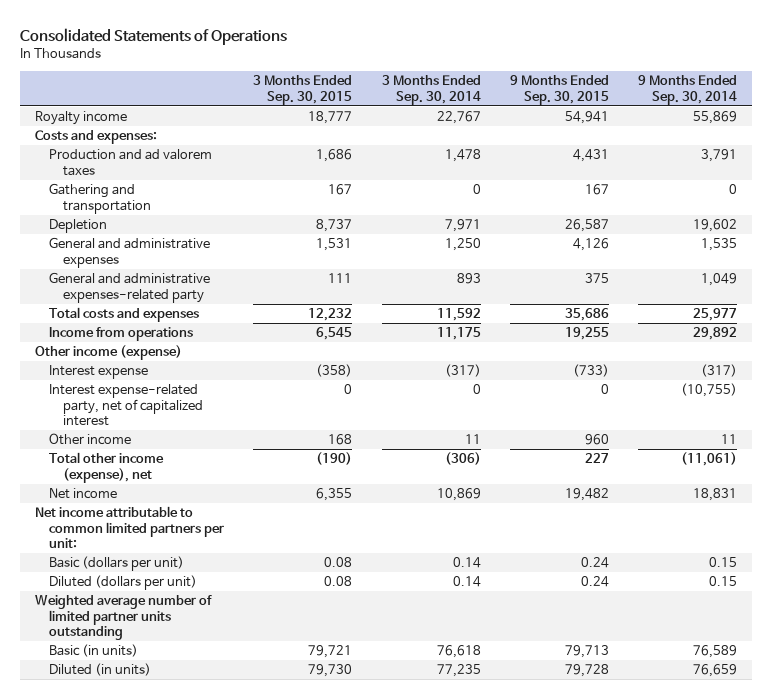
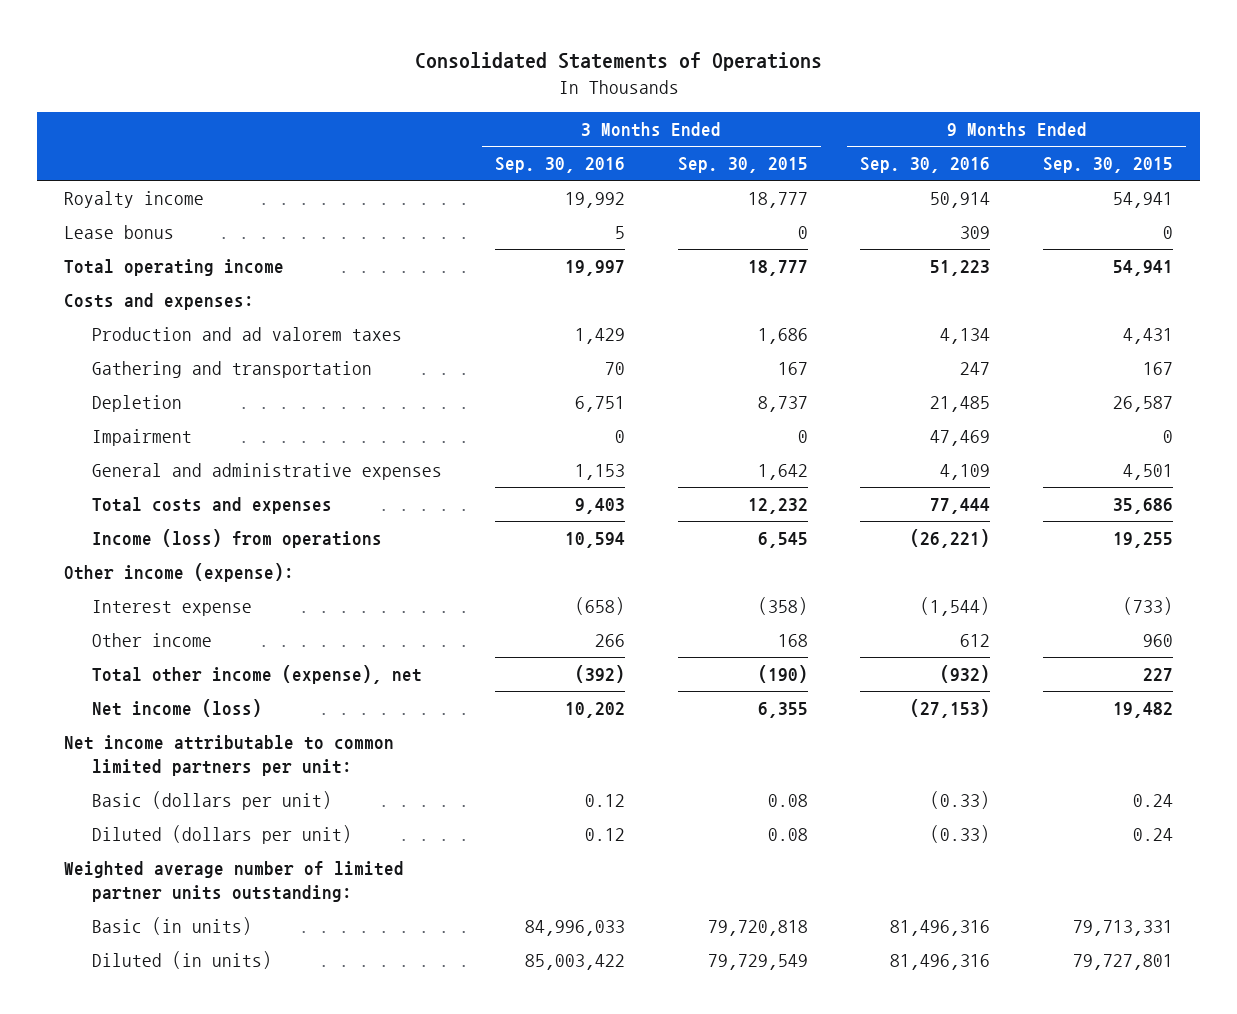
- | 3 Months Ended Sep. 30, 2015 | 3 Months Ended Sep. 30, 2014 | 9 Months Ended Sep. 30, 2015 | 9 Months Ended Sep. 30, 2014
+ | 3 Months Ended Sep. 30, 2016 | 3 Months Ended Sep. 30, 2015 | 9 Months Ended Sep. 30, 2016 | 9 Months Ended Sep. 30, 2015
+ Lease bonus | 5 | 0 | 309 | 0
+ Total operating income | 19,997 | 18,777 | 51,223 | 54,941
- General and administrative expenses | 1,531 | 1,250 | 4,126 | 1,535
- General and administrative expenses-related party | 111 | 893 | 375 | 1,049
+ Impairment | 0 | 0 | 47,469 | 0
+ General and administrative expenses | 1,153 | 1,642 | 4,109 | 4,501
- Income from operations | 6,545 | 11,175 | 19,255 | 29,892
- Other income (expense)
+ Income (loss) from operations | 10,594 | 6,545 | (26,221) | 19,255
+ Other income (expense):
- Interest expense-related party, net of capitalized interest | 0 | 0 | 0 | (10,755)
- Net income | 6,355 | 10,869 | 19,482 | 18,831
+ Net income (loss) | 10,202 | 6,355 | (27,153) | 19,482
- Weighted average number of limited partner units outstanding
- Basic (in units) | 79,721 | 76,618 | 79,713 | 76,589
- Diluted (in units) | 79,730 | 77,235 | 79,728 | 76,659
+ Weighted average number of limited partner units outstanding:
+ Basic (in units) | 84,996,033 | 79,720,818 | 81,496,316 | 79,713,331
+ Diluted (in units) | 85,003,422 | 79,729,549 | 81,496,316 | 79,727,801

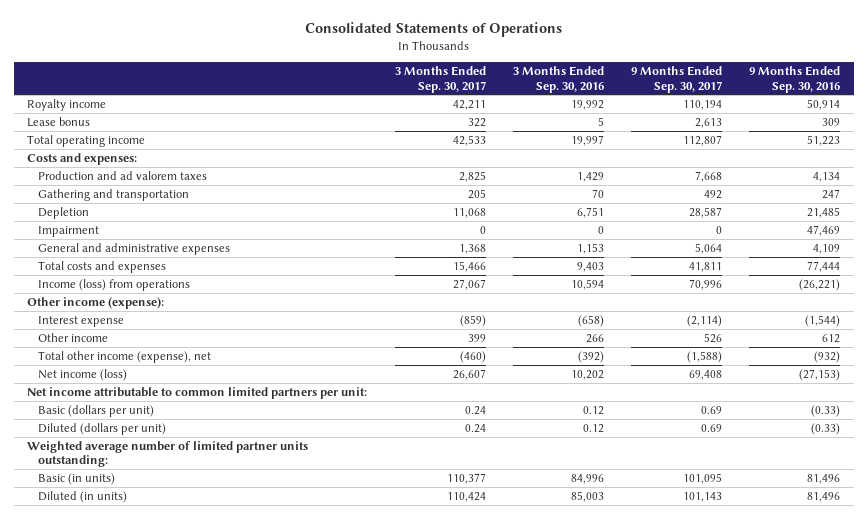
- | 3 Months Ended Sep. 30, 2016 | 3 Months Ended Sep. 30, 2015 | 9 Months Ended Sep. 30, 2016 | 9 Months Ended Sep. 30, 2015
+ | 3 Months Ended Sep. 30, 2017 | 3 Months Ended Sep. 30, 2016 | 9 Months Ended Sep. 30, 2017 | 9 Months Ended Sep. 30, 2016
- Basic (in units) | 84,996,033 | 79,720,818 | 81,496,316 | 79,713,331
- Diluted (in units) | 85,003,422 | 79,729,549 | 81,496,316 | 79,727,801
+ Basic (in units) | 110,377 | 84,996 | 101,095 | 81,496
+ Diluted (in units) | 110,424 | 85,003 | 101,143 | 81,496

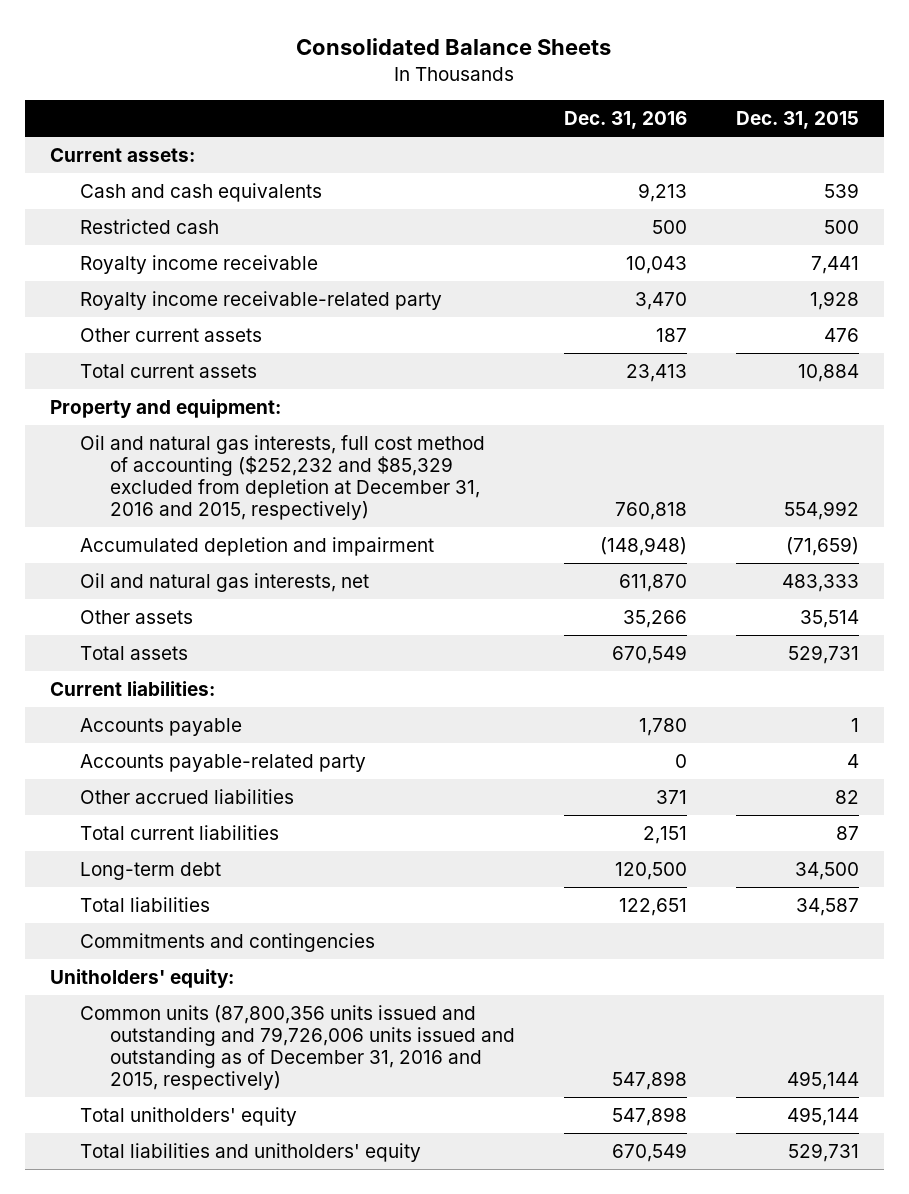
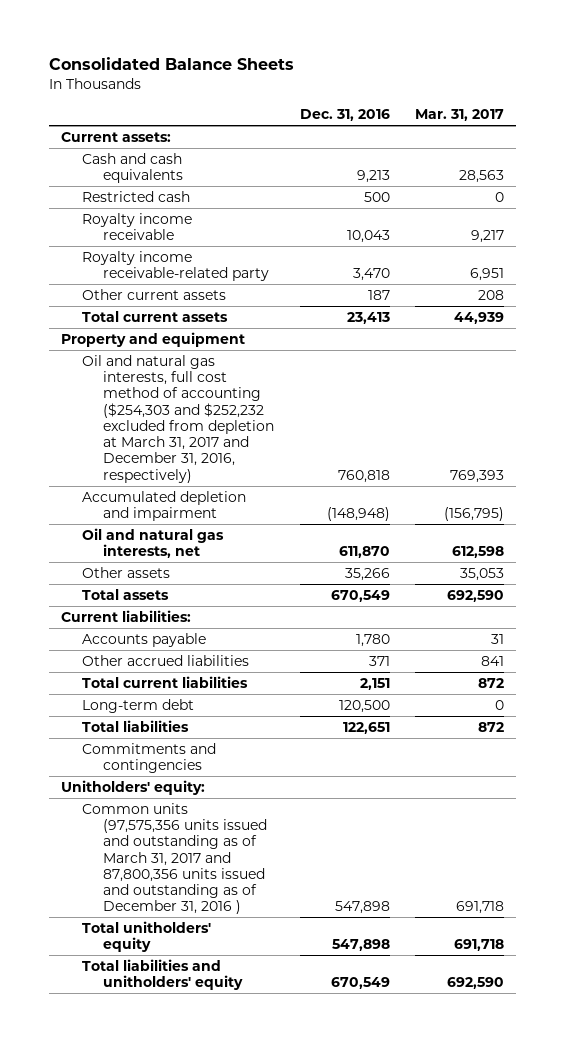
- | Dec. 31, 2016 | Dec. 31, 2015
+ | Dec. 31, 2016 | Mar. 31, 2017
- Property and equipment:
- Oil and natural gas interests, full cost method of accounting ($252,232 and $85,329 excluded from depletion at December 31, 2016 and 2015, respectively) | 760,818 | 554,992
+ Property and equipment
+ Oil and natural gas interests, full cost method of accounting ($254,303 and $252,232 excluded from depletion at March 31, 2017 and December 31, 2016, respectively) | 760,818 | 769,393
- Accounts payable-related party | 0 | 4
- Common units (87,800,356 units issued and outstanding and 79,726,006 units issued and outstanding as of December 31, 2016 and 2015, respectively) | 547,898 | 495,144
+ Common units (97,575,356 units issued and outstanding as of March 31, 2017 and 87,800,356 units issued and outstanding as of December 31, 2016 ) | 547,898 | 691,718

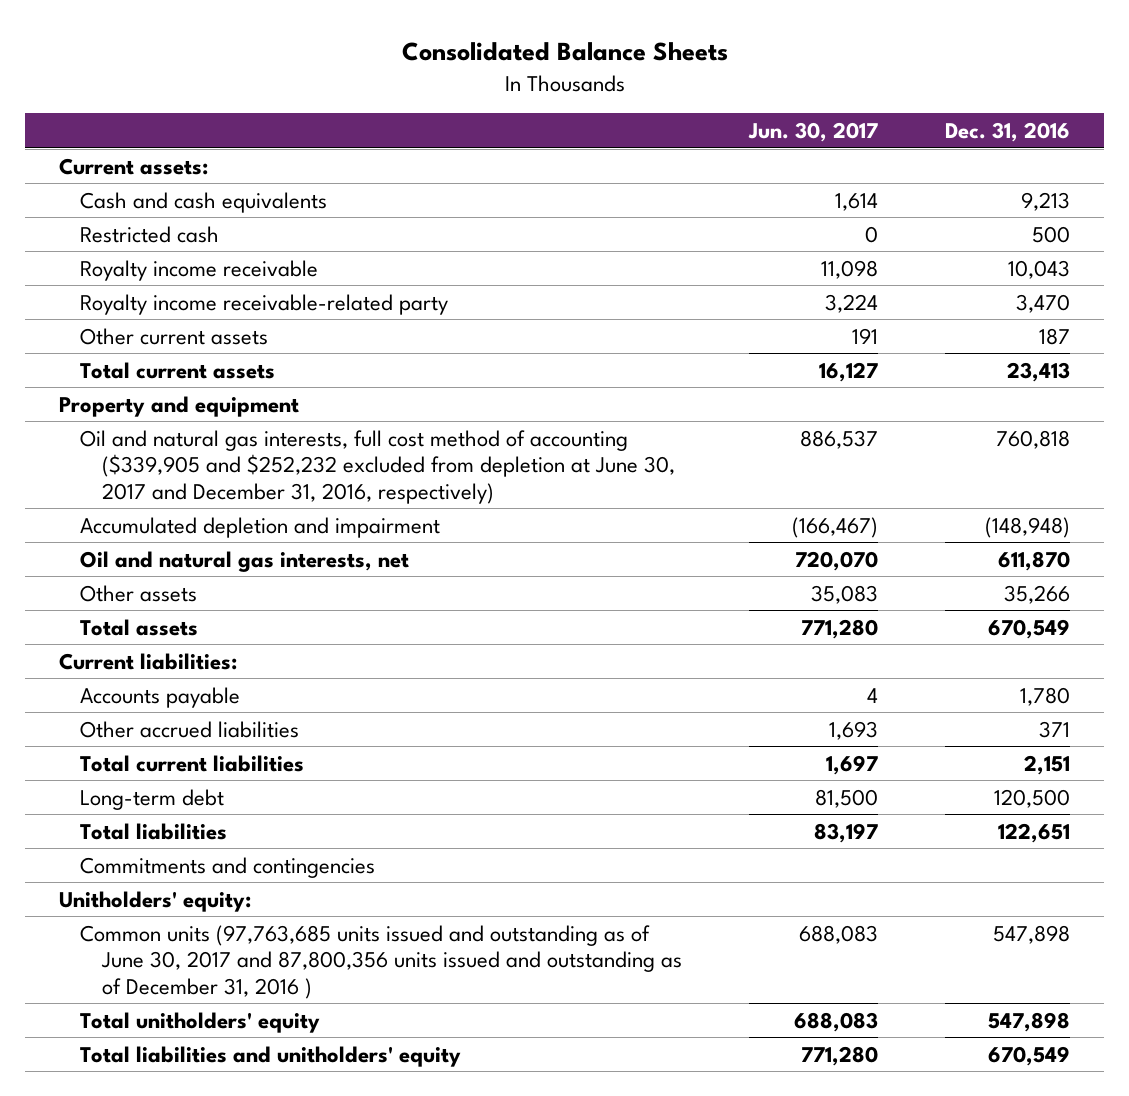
- | Dec. 31, 2016 | Mar. 31, 2017
+ | Jun. 30, 2017 | Dec. 31, 2016
- Oil and natural gas interests, full cost method of accounting ($254,303 and $252,232 excluded from depletion at March 31, 2017 and December 31, 2016, respectively) | 760,818 | 769,393
+ Oil and natural gas interests, full cost method of accounting ($339,905 and $252,232 excluded from depletion at June 30, 2017 and December 31, 2016, respectively) | 886,537 | 760,818
- Common units (97,575,356 units issued and outstanding as of March 31, 2017 and 87,800,356 units issued and outstanding as of December 31, 2016 ) | 547,898 | 691,718
+ Common units (97,763,685 units issued and outstanding as of June 30, 2017 and 87,800,356 units issued and outstanding as of December 31, 2016 ) | 688,083 | 547,898

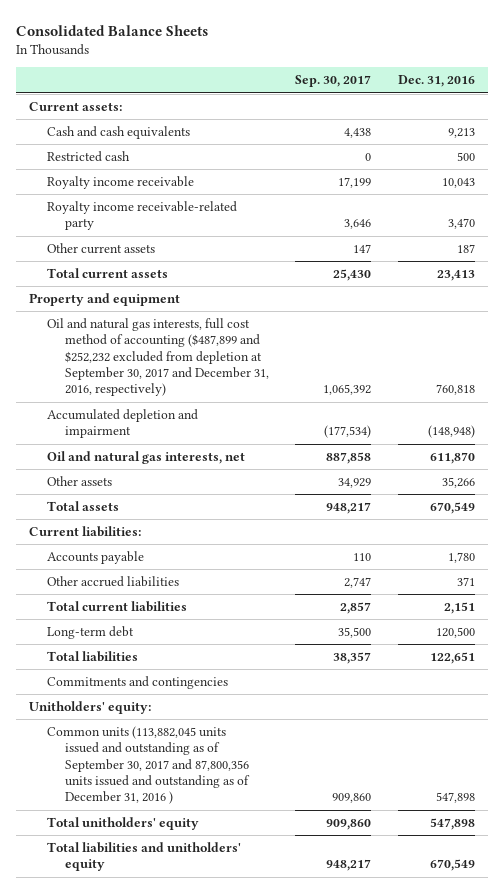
- | Jun. 30, 2017 | Dec. 31, 2016
+ | Sep. 30, 2017 | Dec. 31, 2016
- Oil and natural gas interests, full cost method of accounting ($339,905 and $252,232 excluded from depletion at June 30, 2017 and December 31, 2016, respectively) | 886,537 | 760,818
+ Oil and natural gas interests, full cost method of accounting ($487,899 and $252,232 excluded from depletion at September 30, 2017 and December 31, 2016, respectively) | 1,065,392 | 760,818
- Common units (97,763,685 units issued and outstanding as of June 30, 2017 and 87,800,356 units issued and outstanding as of December 31, 2016 ) | 688,083 | 547,898
+ Common units (113,882,045 units issued and outstanding as of September 30, 2017 and 87,800,356 units issued and outstanding as of December 31, 2016 ) | 909,860 | 547,898

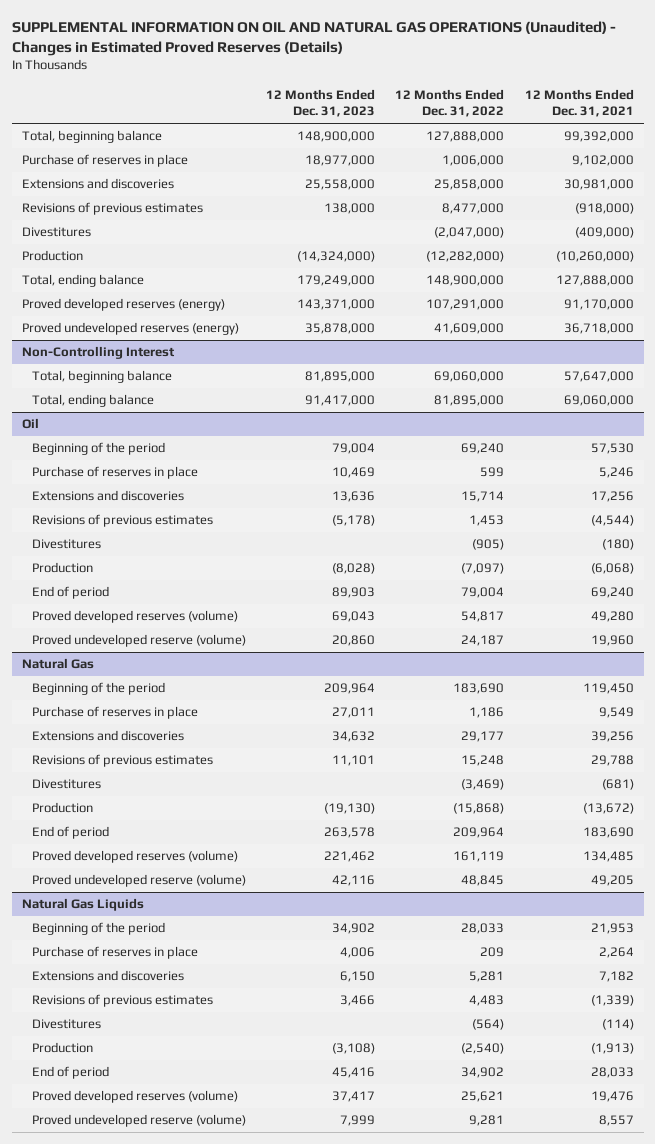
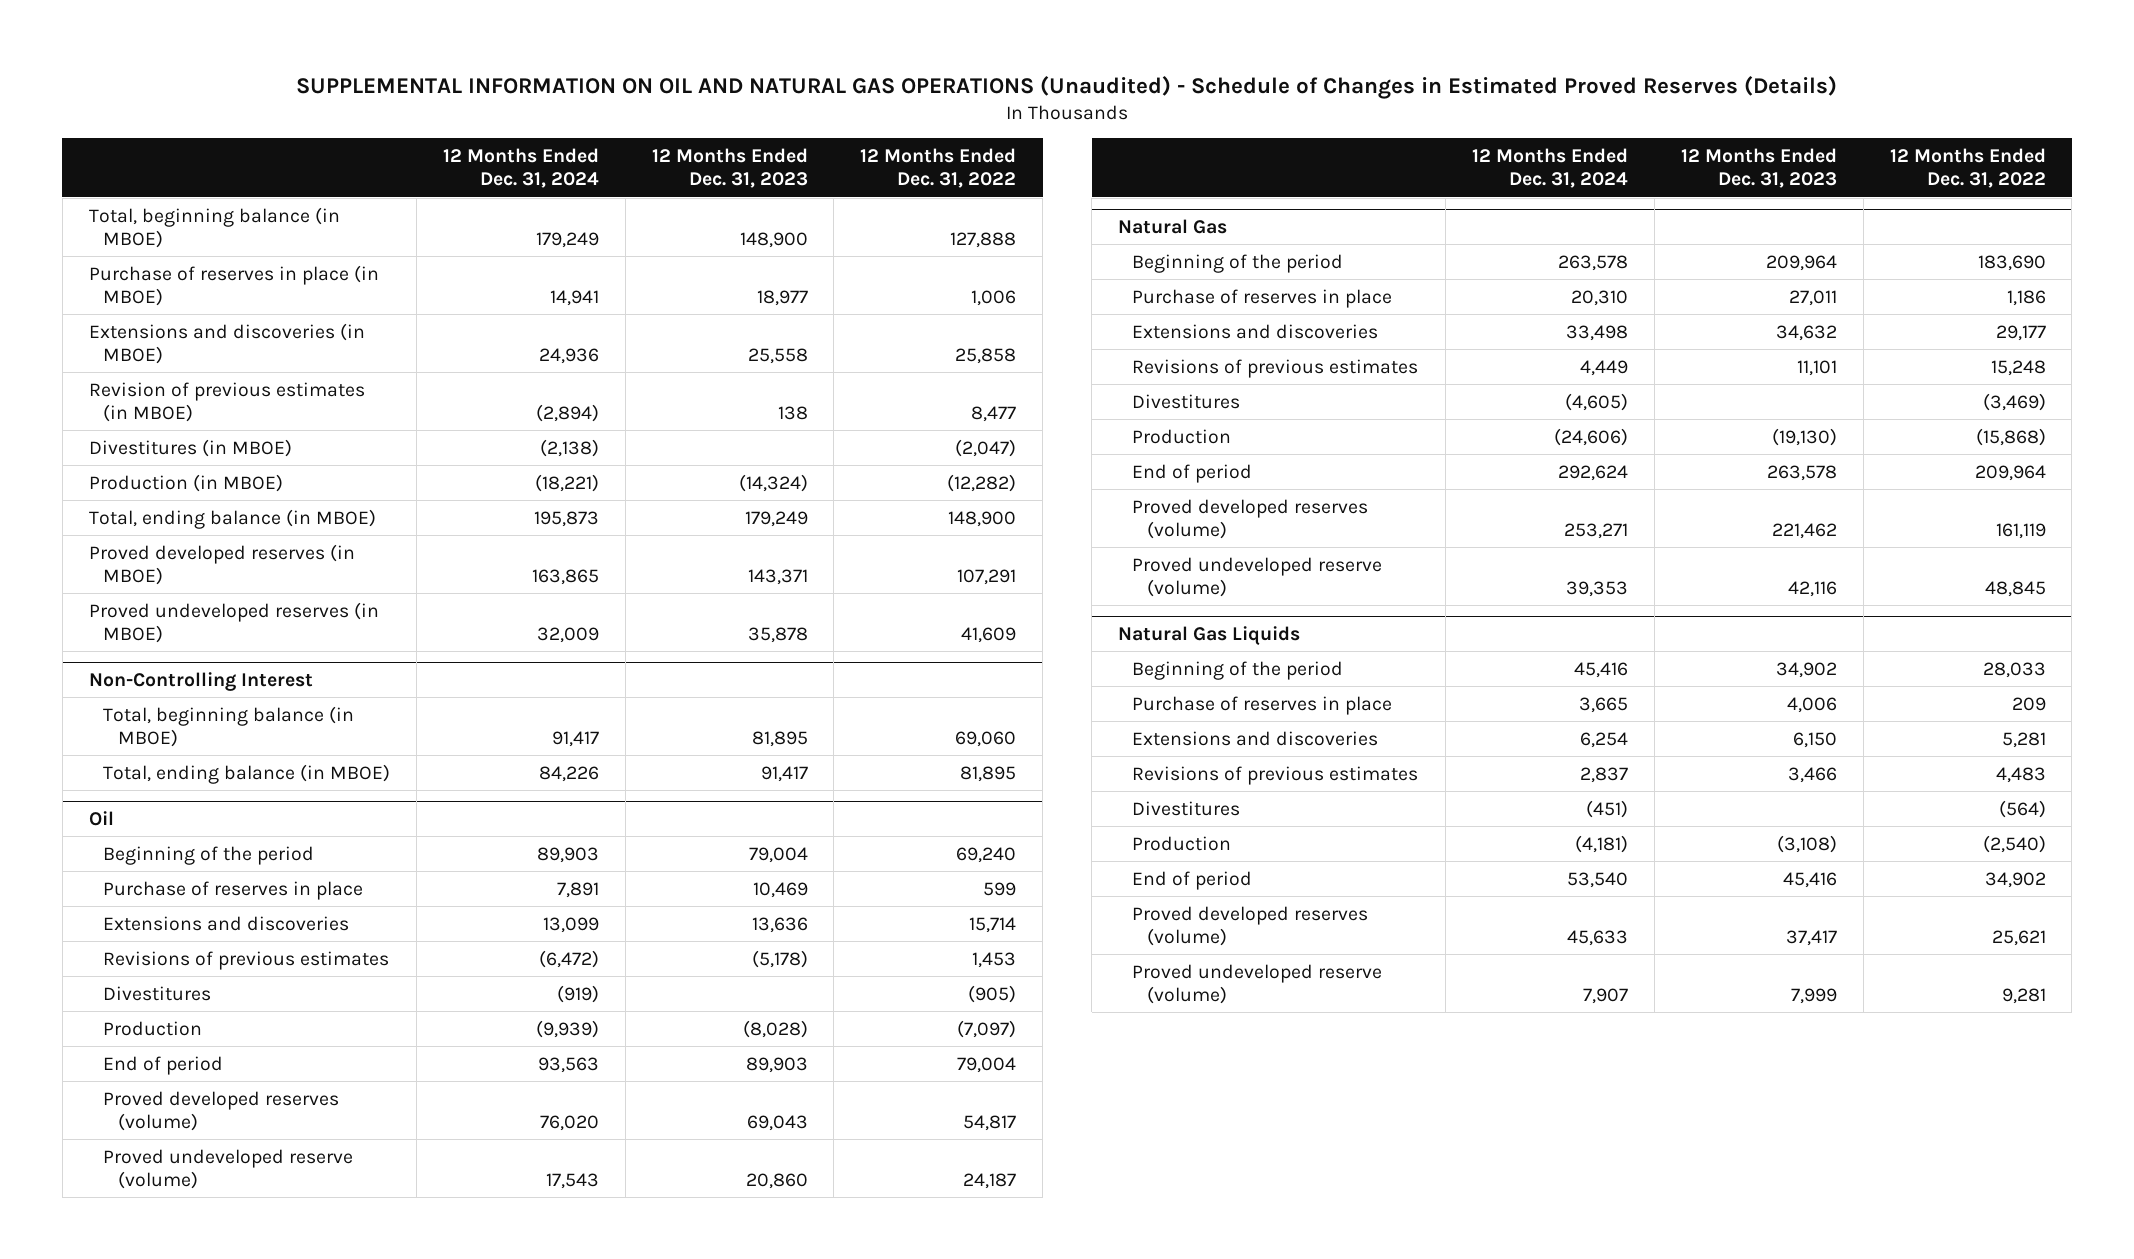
- SUPPLEMENTAL INFORMATION ON OIL AND NATURAL GAS OPERATIONS (Unaudited) - Changes in Estimated Proved Reserves (Details)
+ SUPPLEMENTAL INFORMATION ON OIL AND NATURAL GAS OPERATIONS (Unaudited) - Schedule of Changes in Estimated Proved Reserves (Details)
- | 12 Months Ended Dec. 31, 2023 | 12 Months Ended Dec. 31, 2022 | 12 Months Ended Dec. 31, 2021
+ | 12 Months Ended Dec. 31, 2024 | 12 Months Ended Dec. 31, 2023 | 12 Months Ended Dec. 31, 2022
- Total, beginning balance | 148,900,000 | 127,888,000 | 99,392,000
- Purchase of reserves in place | 18,977,000 | 1,006,000 | 9,102,000
- Extensions and discoveries | 25,558,000 | 25,858,000 | 30,981,000
- Revisions of previous estimates | 138,000 | 8,477,000 | (918,000)
- Divestitures | | (2,047,000) | (409,000)
- Production | (14,324,000) | (12,282,000) | (10,260,000)
- Total, ending balance | 179,249,000 | 148,900,000 | 127,888,000
- Proved developed reserves (energy) | 143,371,000 | 107,291,000 | 91,170,000
- Proved undeveloped reserves (energy) | 35,878,000 | 41,609,000 | 36,718,000
+ Total, beginning balance (in MBOE) | 179,249 | 148,900 | 127,888
+ Purchase of reserves in place (in MBOE) | 14,941 | 18,977 | 1,006
+ Extensions and discoveries (in MBOE) | 24,936 | 25,558 | 25,858
+ Revision of previous estimates (in MBOE) | (2,894) | 138 | 8,477
+ Divestitures (in MBOE) | (2,138) | | (2,047)
+ Production (in MBOE) | (18,221) | (14,324) | (12,282)
+ Total, ending balance (in MBOE) | 195,873 | 179,249 | 148,900
+ Proved developed reserves (in MBOE) | 163,865 | 143,371 | 107,291
+ Proved undeveloped reserves (in MBOE) | 32,009 | 35,878 | 41,609
@ Non-Controlling Interest
- Total, beginning balance | 81,895,000 | 69,060,000 | 57,647,000
- Total, ending balance | 91,417,000 | 81,895,000 | 69,060,000
+ Total, beginning balance (in MBOE) | 91,417 | 81,895 | 69,060
+ Total, ending balance (in MBOE) | 84,226 | 91,417 | 81,895

